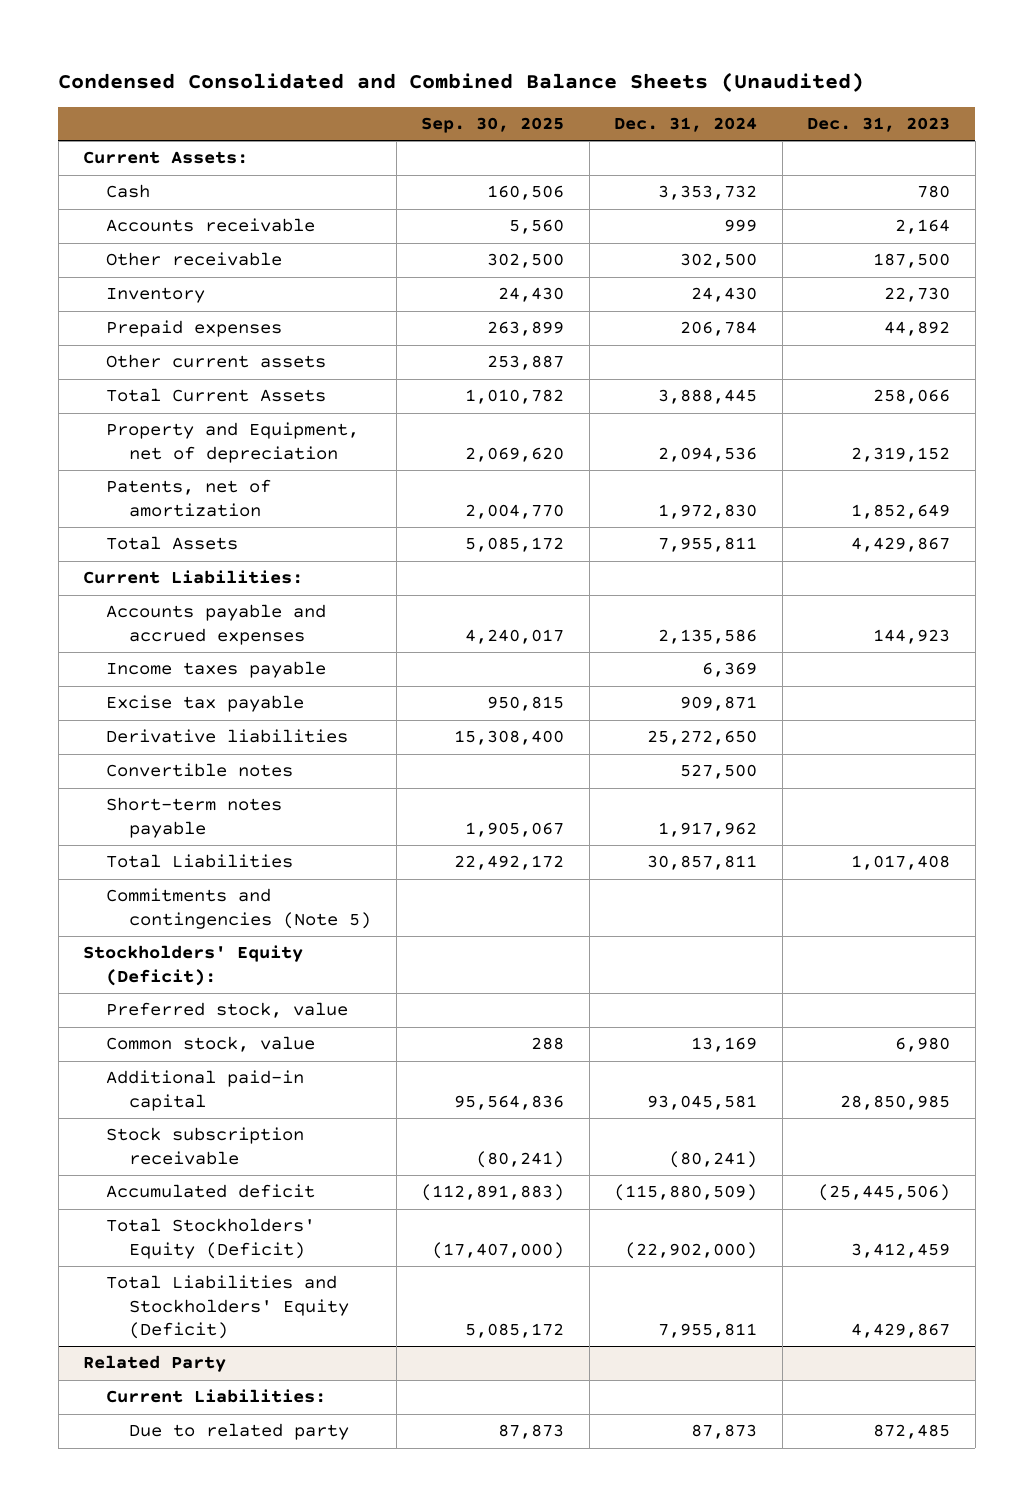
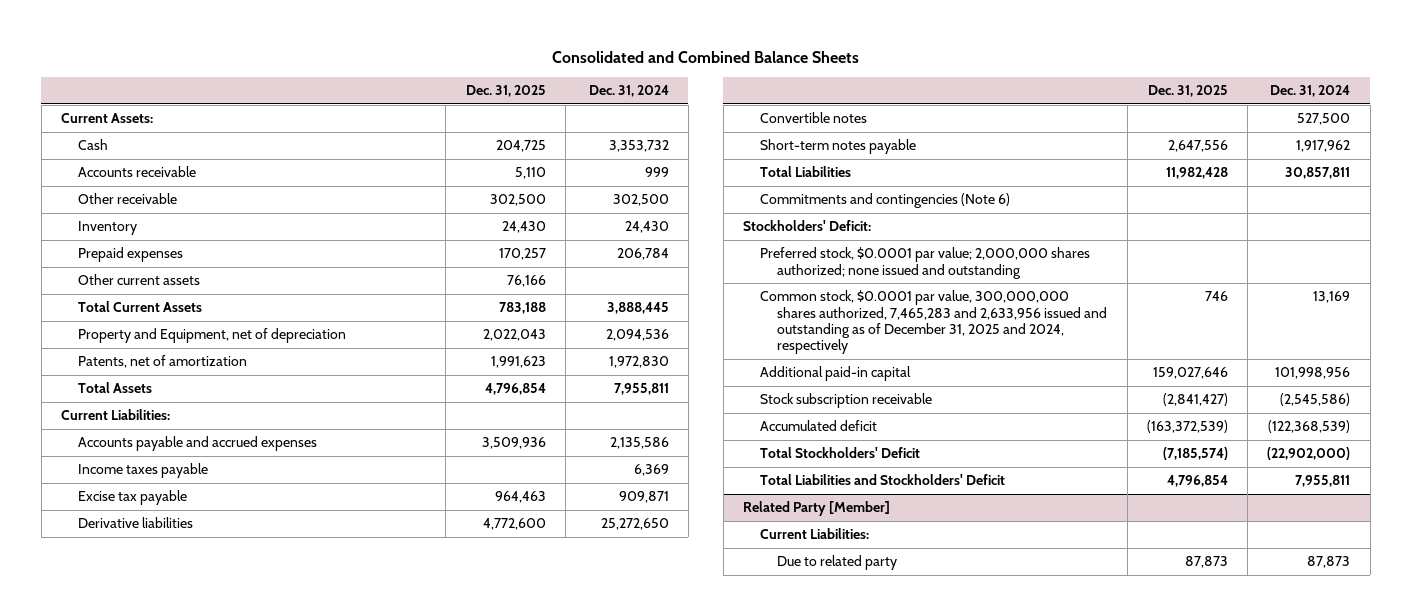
- Condensed Consolidated and Combined Balance Sheets (Unaudited)
+ Consolidated and Combined Balance Sheets
- | Sep. 30, 2025 | Dec. 31, 2024 | Dec. 31, 2023
+ | Dec. 31, 2025 | Dec. 31, 2024
- Commitments and contingencies (Note 5)
- Stockholders' Equity (Deficit):
- Preferred stock, value
- Common stock, value | 288 | 13,169 | 6,980
- Additional paid-in capital | 95,564,836 | 93,045,581 | 28,850,985
- Stock subscription receivable | (80,241) | (80,241) |
- Accumulated deficit | (112,891,883) | (115,880,509) | (25,445,506)
- Total Stockholders' Equity (Deficit) | (17,407,000) | (22,902,000) | 3,412,459
- Total Liabilities and Stockholders' Equity (Deficit) | 5,085,172 | 7,955,811 | 4,429,867
- Related Party
+ Commitments and contingencies (Note 6)
+ Stockholders' Deficit:
+ Preferred stock, $0.0001 par value; 2,000,000 shares authorized; none issued and outstanding
+ Common stock, $0.0001 par value, 300,000,000 shares authorized, 7,465,283 and 2,633,956 issued and outstanding as of December 31, 2025 and 2024, respectively | 746 | 13,169
+ Additional paid-in capital | 159,027,646 | 101,998,956
+ Stock subscription receivable | (2,841,427) | (2,545,586)
+ Accumulated deficit | (163,372,539) | (122,368,539)
+ Total Stockholders' Deficit | (7,185,574) | (22,902,000)
+ Total Liabilities and Stockholders' Deficit | 4,796,854 | 7,955,811
+ Related Party [Member]

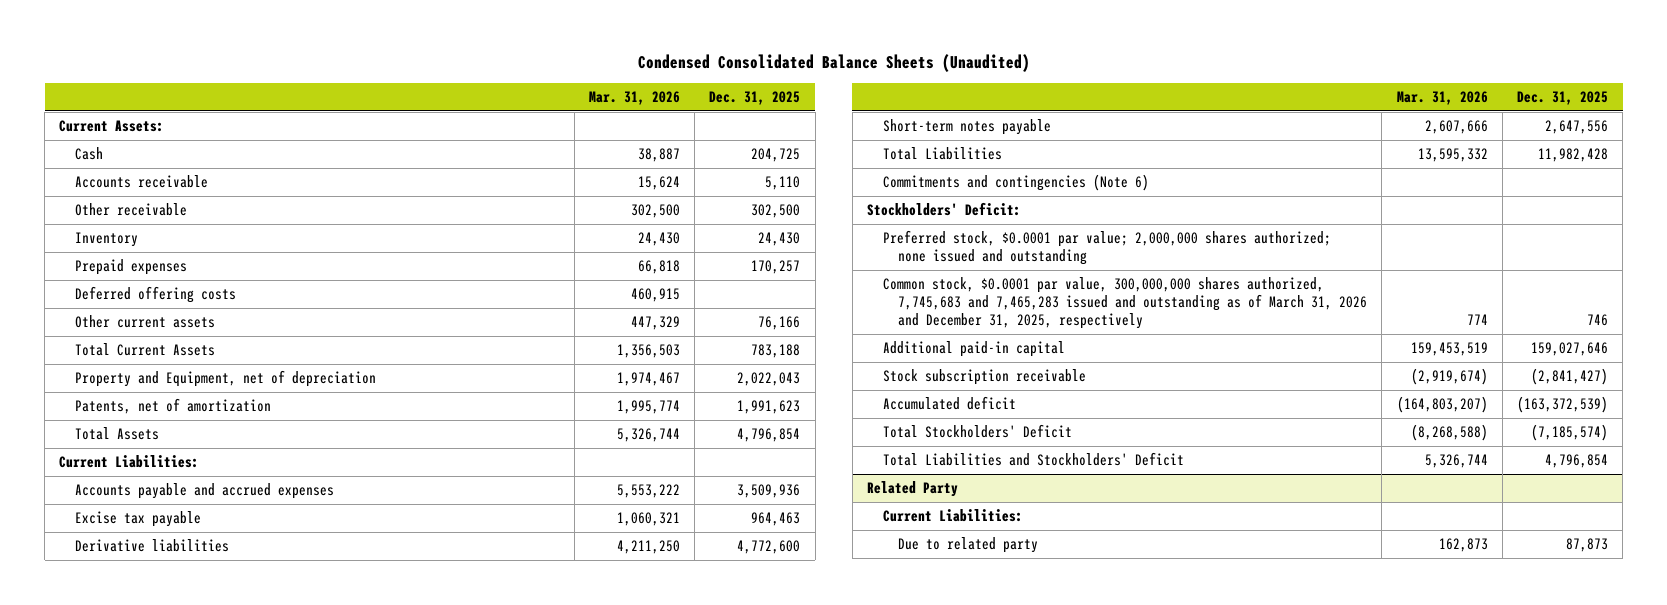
- Consolidated and Combined Balance Sheets
+ Condensed Consolidated Balance Sheets (Unaudited)
- | Dec. 31, 2025 | Dec. 31, 2024
+ | Mar. 31, 2026 | Dec. 31, 2025
+ Deferred offering costs | 460,915 |
- Income taxes payable | | 6,369
- Convertible notes | | 527,500
- Common stock, $0.0001 par value, 300,000,000 shares authorized, 7,465,283 and 2,633,956 issued and outstanding as of December 31, 2025 and 2024, respectively | 746 | 13,169
+ Common stock, $0.0001 par value, 300,000,000 shares authorized, 7,745,683 and 7,465,283 issued and outstanding as of March 31, 2026 and December 31, 2025, respectively | 774 | 746
- Related Party [Member]
+ Related Party

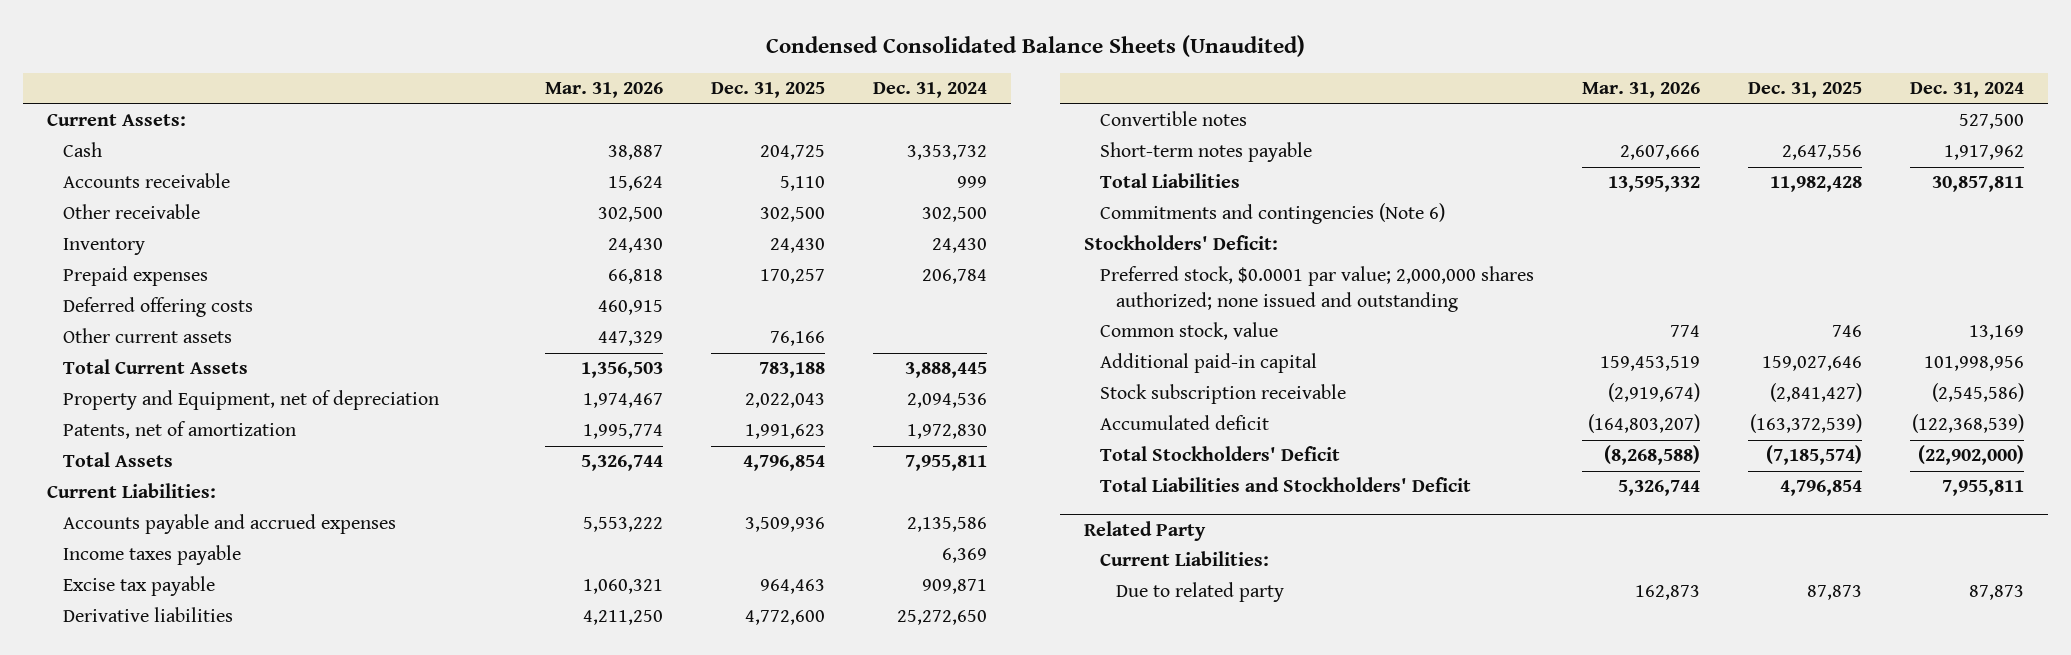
- | Mar. 31, 2026 | Dec. 31, 2025
+ | Mar. 31, 2026 | Dec. 31, 2025 | Dec. 31, 2024
+ Income taxes payable | | | 6,369
+ Convertible notes | | | 527,500
- Common stock, $0.0001 par value, 300,000,000 shares authorized, 7,745,683 and 7,465,283 issued and outstanding as of March 31, 2026 and December 31, 2025, respectively | 774 | 746
+ Common stock, value | 774 | 746 | 13,169

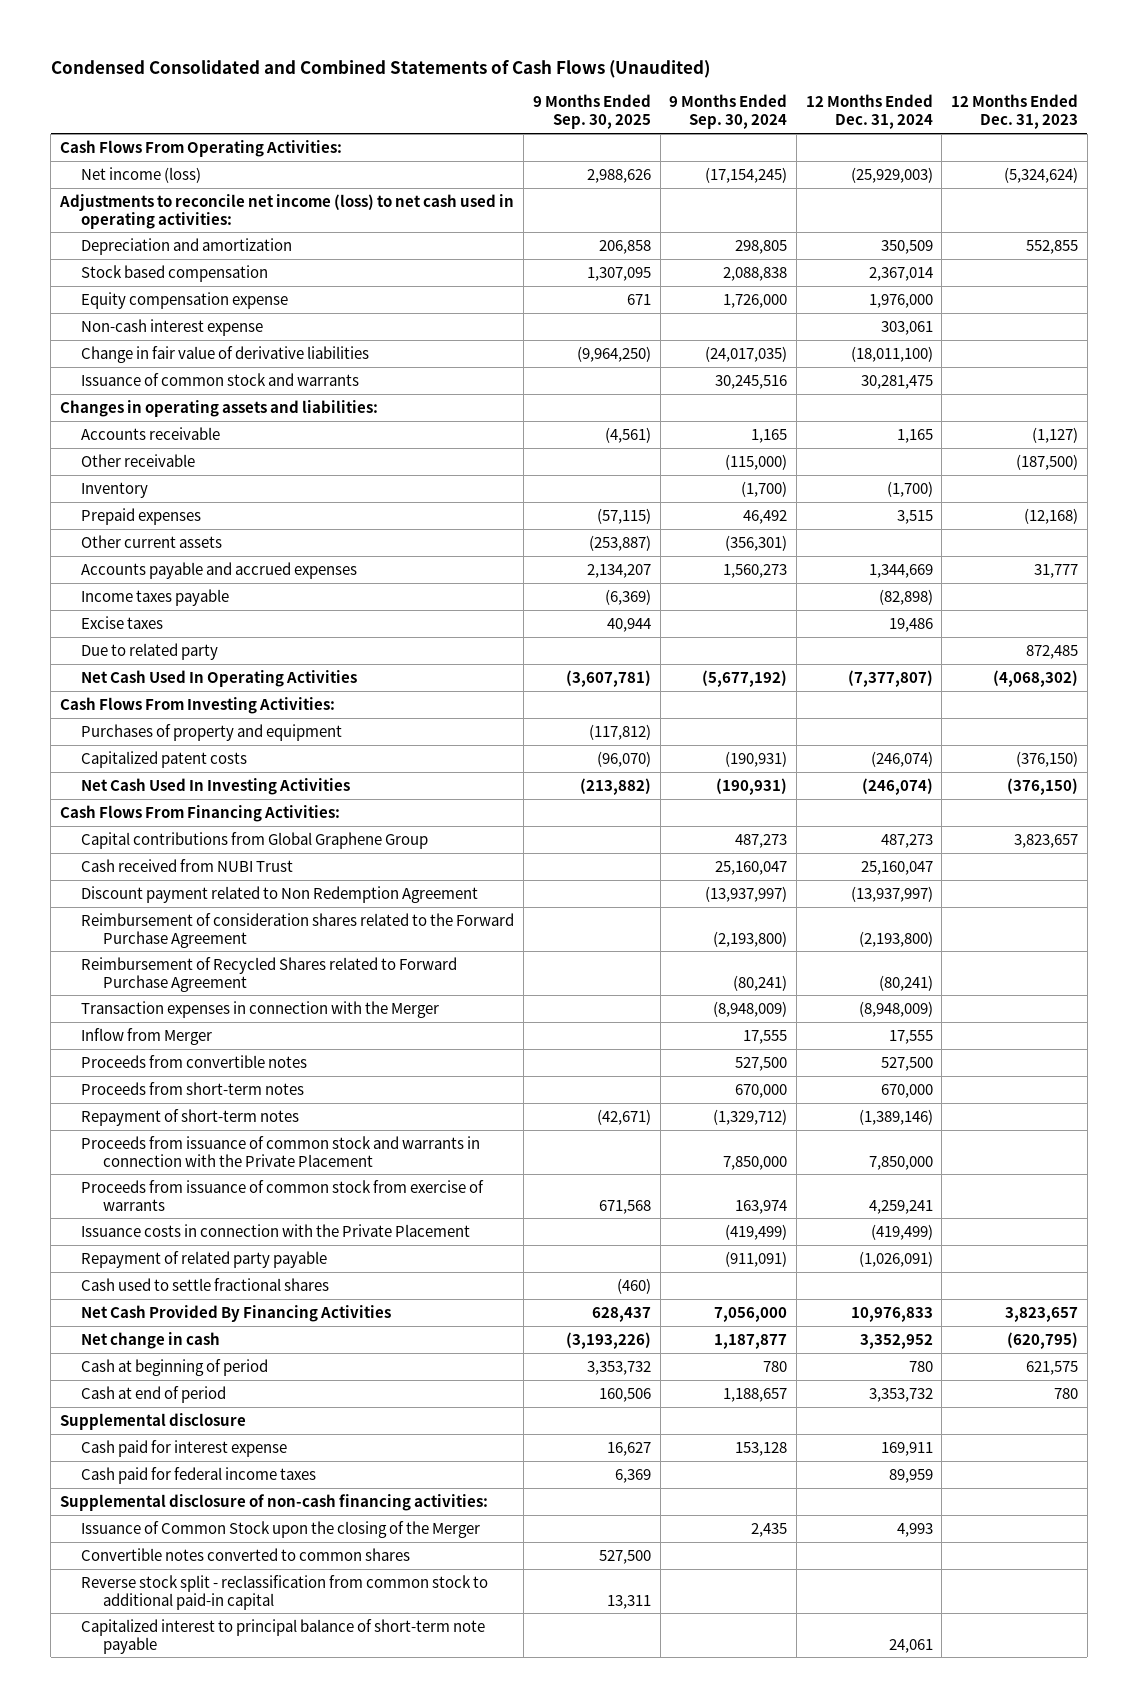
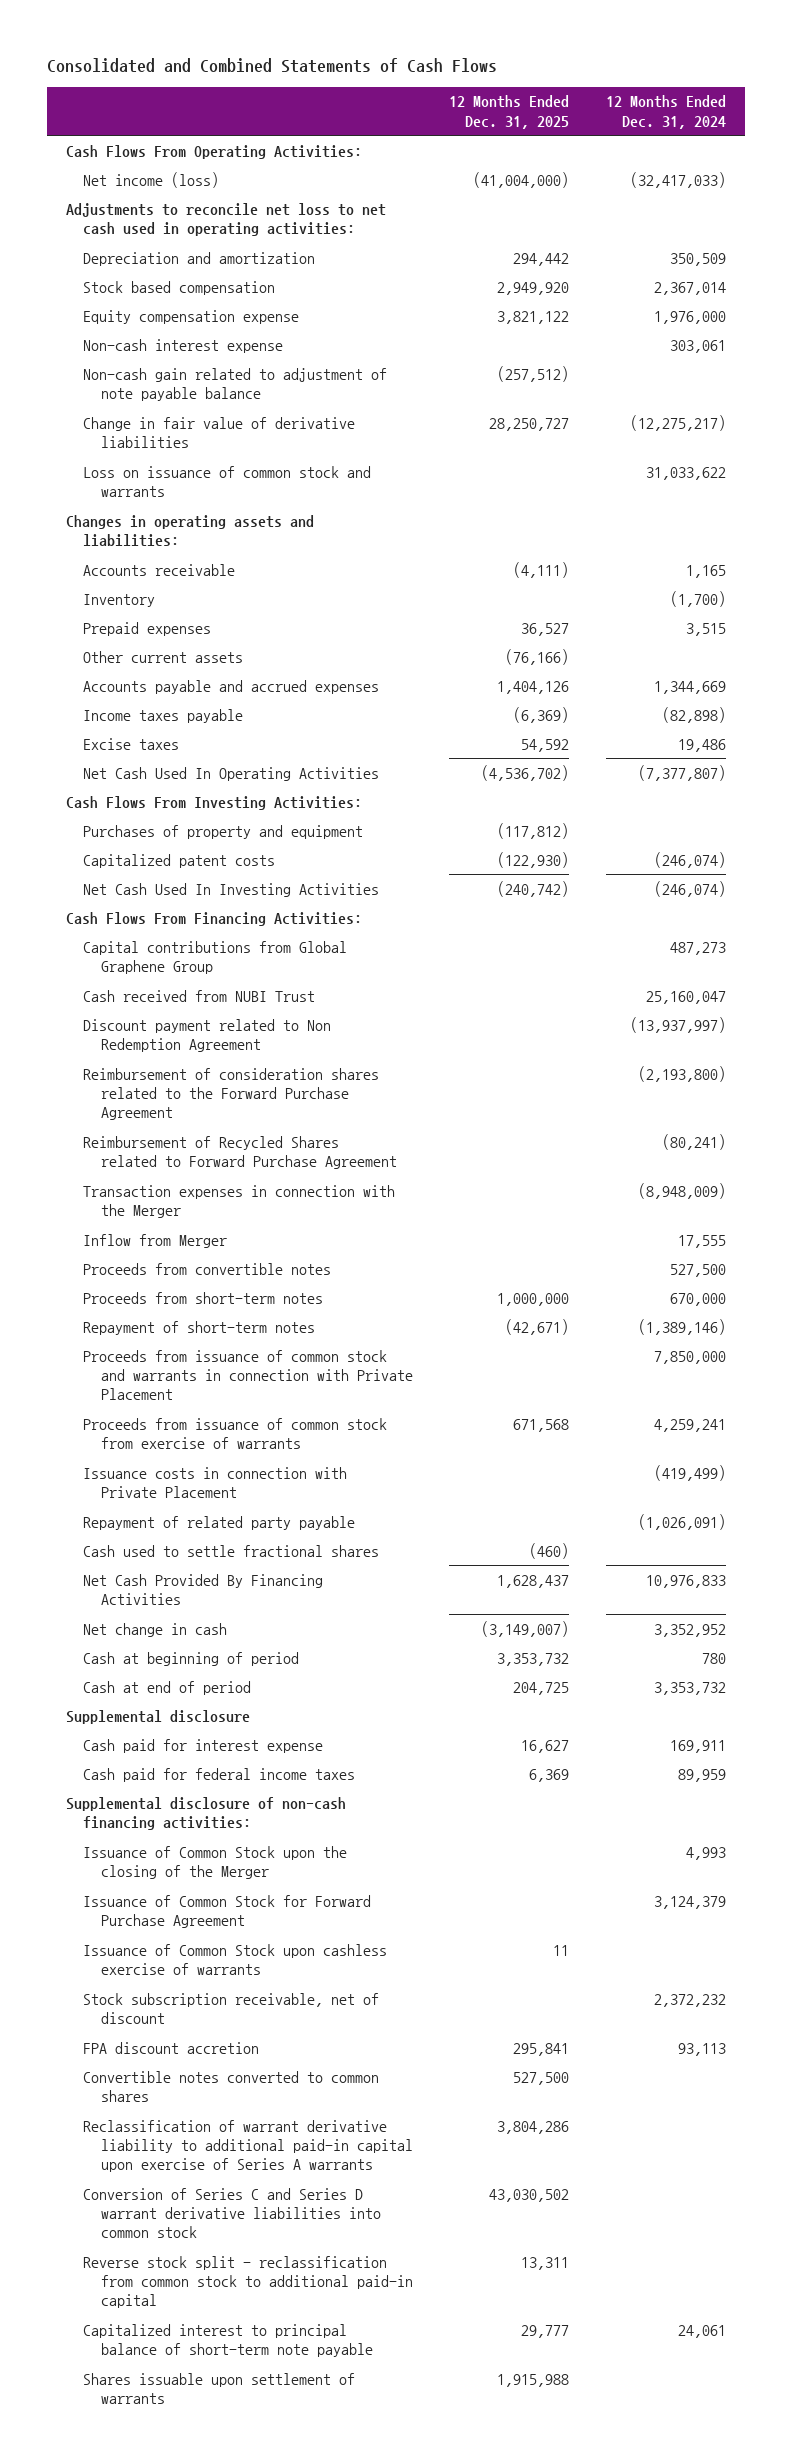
- Condensed Consolidated and Combined Statements of Cash Flows (Unaudited)
+ Consolidated and Combined Statements of Cash Flows
- | 9 Months Ended Sep. 30, 2025 | 9 Months Ended Sep. 30, 2024 | 12 Months Ended Dec. 31, 2024 | 12 Months Ended Dec. 31, 2023
+ | 12 Months Ended Dec. 31, 2025 | 12 Months Ended Dec. 31, 2024
- Net income (loss) | 2,988,626 | (17,154,245) | (25,929,003) | (5,324,624)
- Adjustments to reconcile net income (loss) to net cash used in operating activities:
+ Net income (loss) | (41,004,000) | (32,417,033)
+ Adjustments to reconcile net loss to net cash used in operating activities:
- Change in fair value of derivative liabilities | (9,964,250) | (24,017,035) | (18,011,100) |
- Issuance of common stock and warrants | | 30,245,516 | 30,281,475 |
+ Non-cash gain related to adjustment of note payable balance | (257,512) |
+ Change in fair value of derivative liabilities | 28,250,727 | (12,275,217)
+ Loss on issuance of common stock and warrants | | 31,033,622
- Other receivable | | (115,000) | | (187,500)
- Due to related party | | | | 872,485
- Proceeds from issuance of common stock and warrants in connection with the Private Placement | | 7,850,000 | 7,850,000 |
+ Proceeds from issuance of common stock and warrants in connection with Private Placement | | 7,850,000
- Issuance costs in connection with the Private Placement | | (419,499) | (419,499) |
+ Issuance costs in connection with Private Placement | | (419,499)
+ Issuance of Common Stock for Forward Purchase Agreement | | 3,124,379
+ Issuance of Common Stock upon cashless exercise of warrants | 11 |
+ Stock subscription receivable, net of discount | | 2,372,232
+ FPA discount accretion | 295,841 | 93,113
+ Reclassification of warrant derivative liability to additional paid-in capital upon exercise of Series A warrants | 3,804,286 |
+ Conversion of Series C and Series D warrant derivative liabilities into common stock | 43,030,502 |
+ Shares issuable upon settlement of warrants | 1,915,988 |

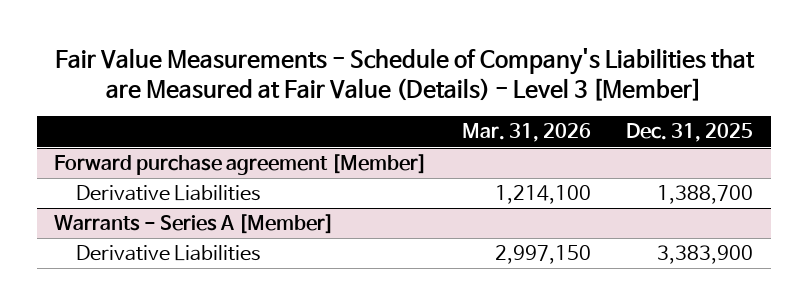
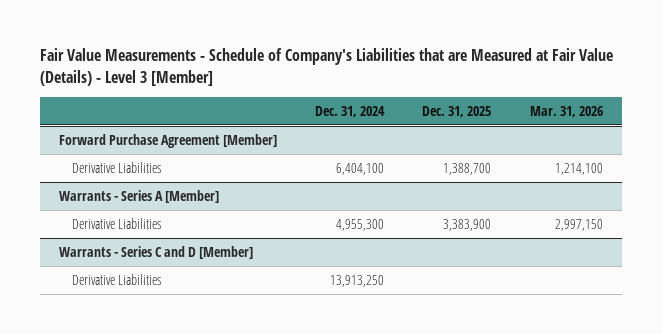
- | Mar. 31, 2026 | Dec. 31, 2025
+ | Dec. 31, 2024 | Dec. 31, 2025 | Mar. 31, 2026
- Forward purchase agreement [Member]
+ Forward Purchase Agreement [Member]
+ Warrants - Series C and D [Member]
+ Derivative Liabilities | 13,913,250 | |

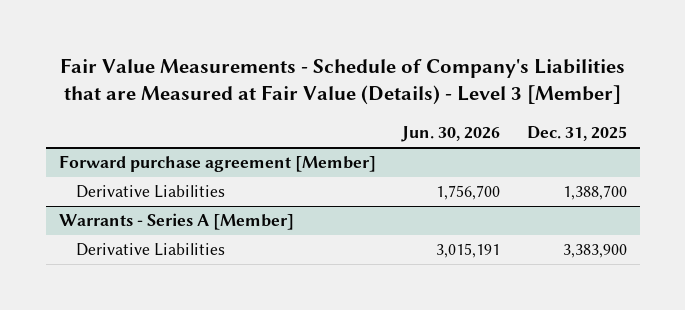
- | Dec. 31, 2024 | Dec. 31, 2025 | Mar. 31, 2026
+ | Jun. 30, 2026 | Dec. 31, 2025
- Forward Purchase Agreement [Member]
+ Forward purchase agreement [Member]
- Warrants - Series C and D [Member]
- Derivative Liabilities | 13,913,250 | |

